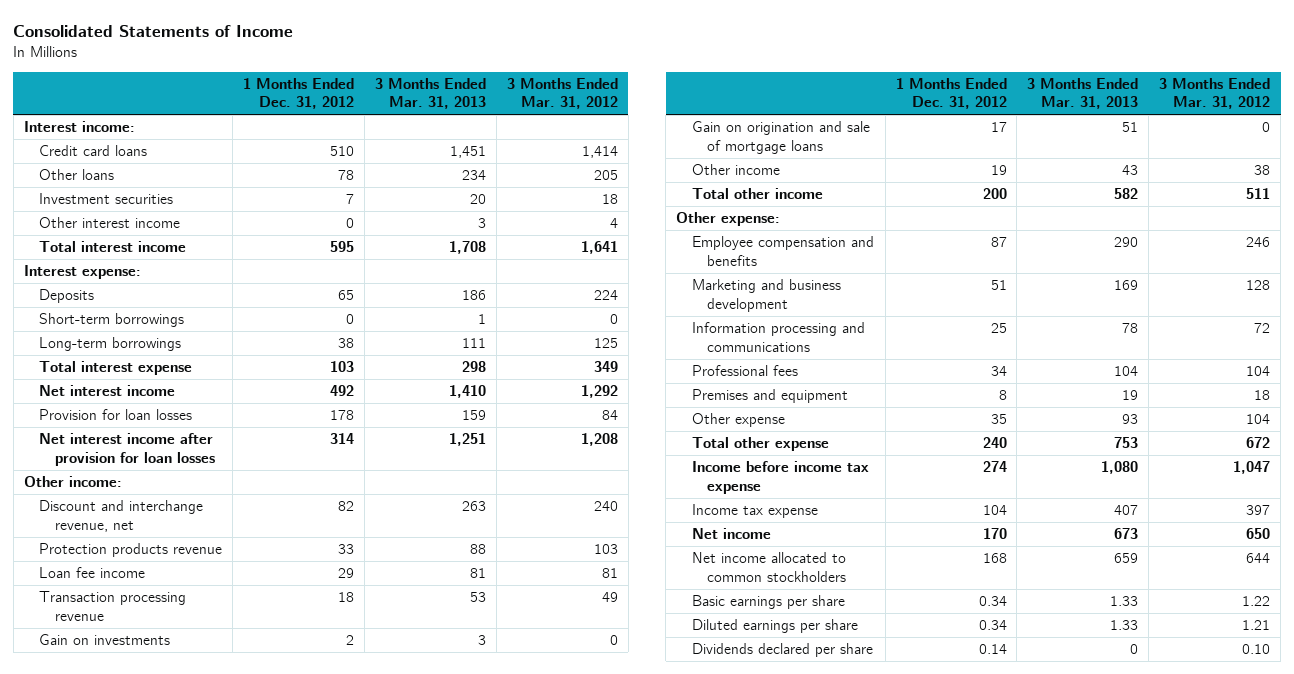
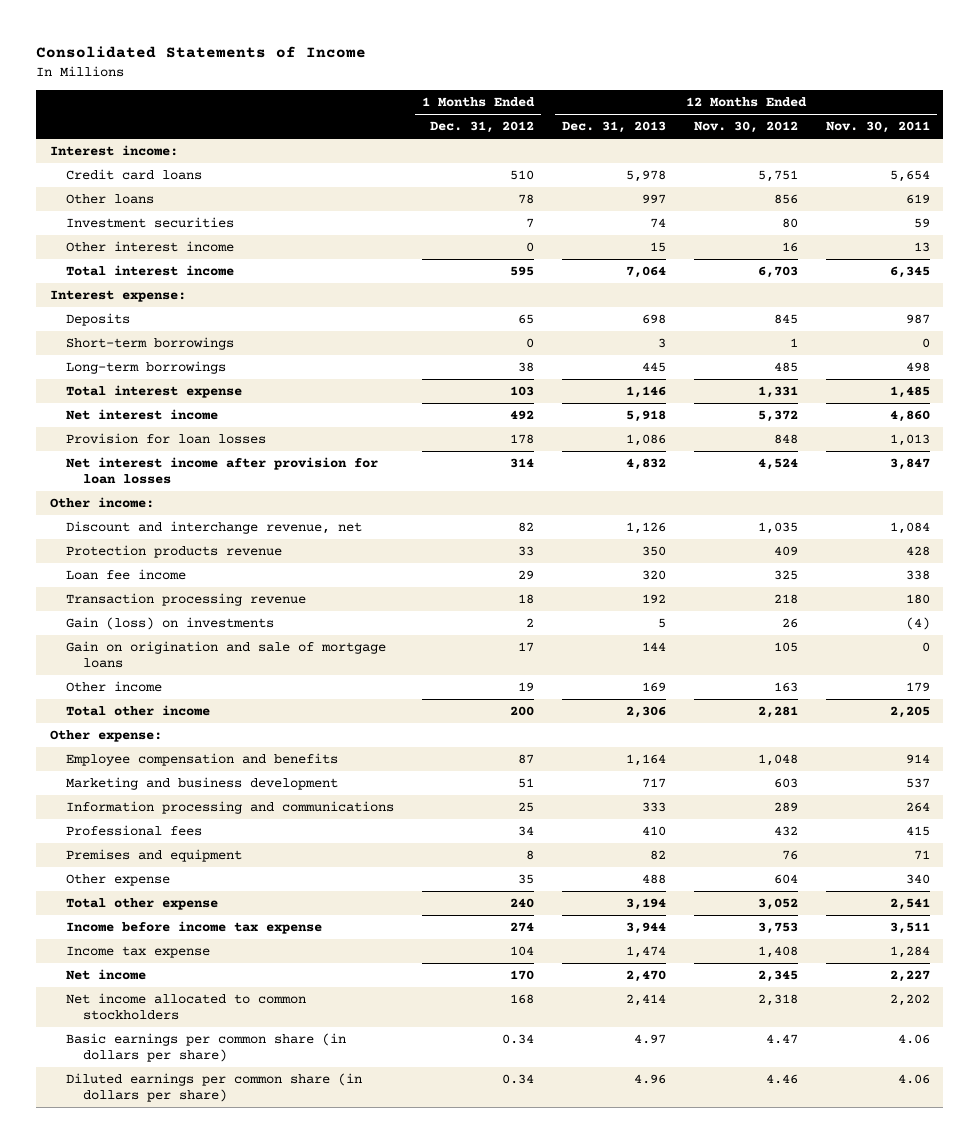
- | 1 Months Ended Dec. 31, 2012 | 3 Months Ended Mar. 31, 2013 | 3 Months Ended Mar. 31, 2012
+ | 1 Months Ended Dec. 31, 2012 | 12 Months Ended Dec. 31, 2013 | 12 Months Ended Nov. 30, 2012 | 12 Months Ended Nov. 30, 2011
- Gain on investments | 2 | 3 | 0
+ Gain (loss) on investments | 2 | 5 | 26 | (4)
- Basic earnings per share | 0.34 | 1.33 | 1.22
- Diluted earnings per share | 0.34 | 1.33 | 1.21
- Dividends declared per share | 0.14 | 0 | 0.10
+ Basic earnings per common share (in dollars per share) | 0.34 | 4.97 | 4.47 | 4.06
+ Diluted earnings per common share (in dollars per share) | 0.34 | 4.96 | 4.46 | 4.06

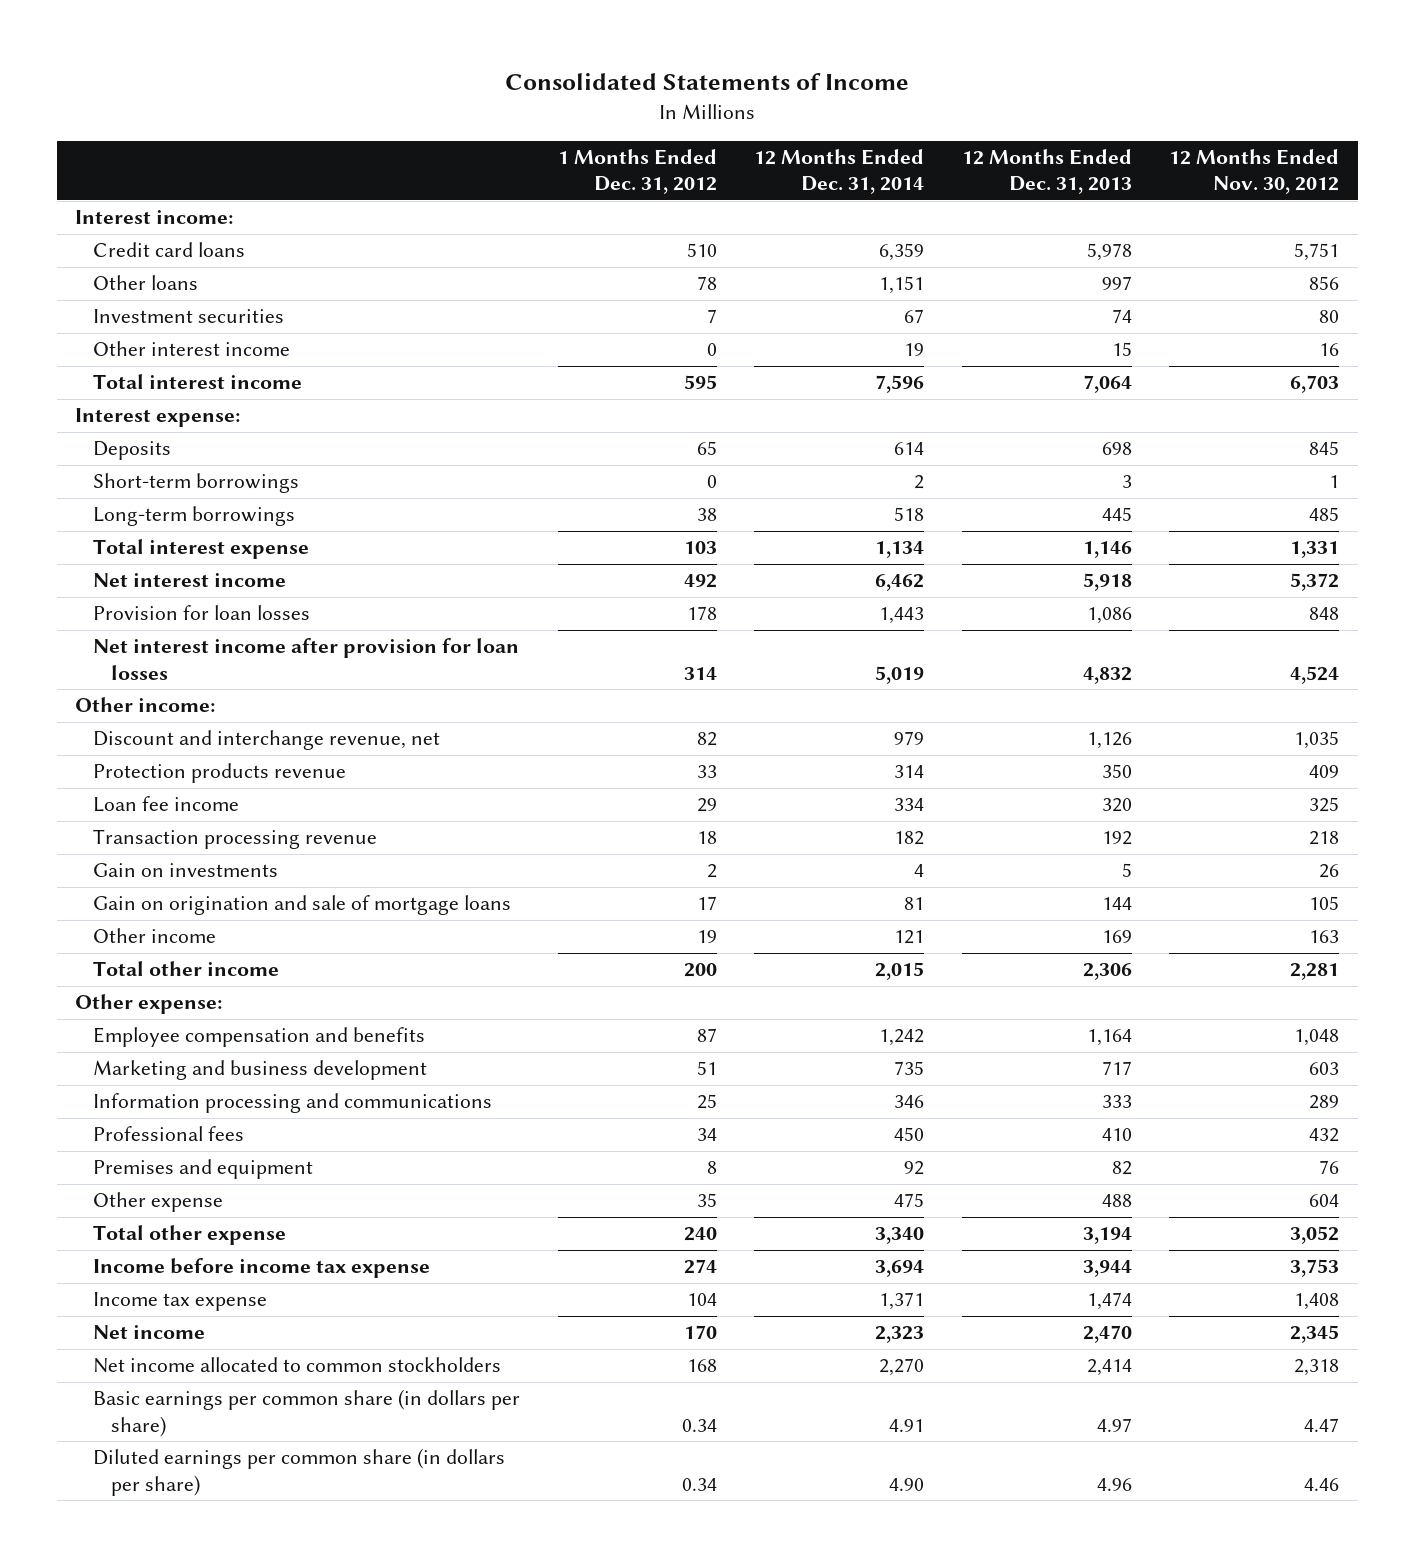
- | 1 Months Ended Dec. 31, 2012 | 12 Months Ended Dec. 31, 2013 | 12 Months Ended Nov. 30, 2012 | 12 Months Ended Nov. 30, 2011
+ | 1 Months Ended Dec. 31, 2012 | 12 Months Ended Dec. 31, 2014 | 12 Months Ended Dec. 31, 2013 | 12 Months Ended Nov. 30, 2012
- Gain (loss) on investments | 2 | 5 | 26 | (4)
+ Gain on investments | 2 | 4 | 5 | 26

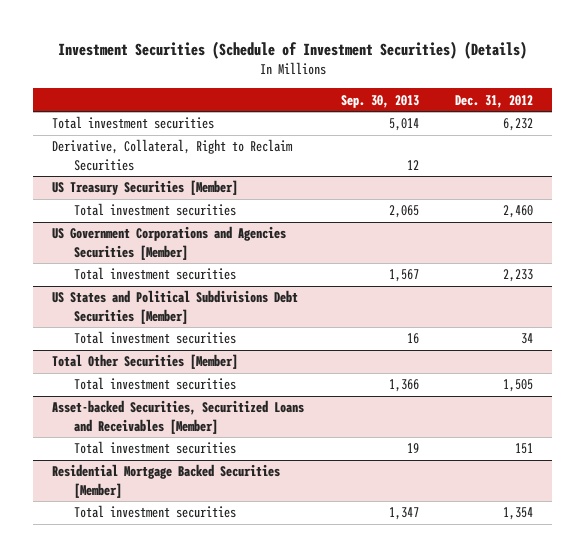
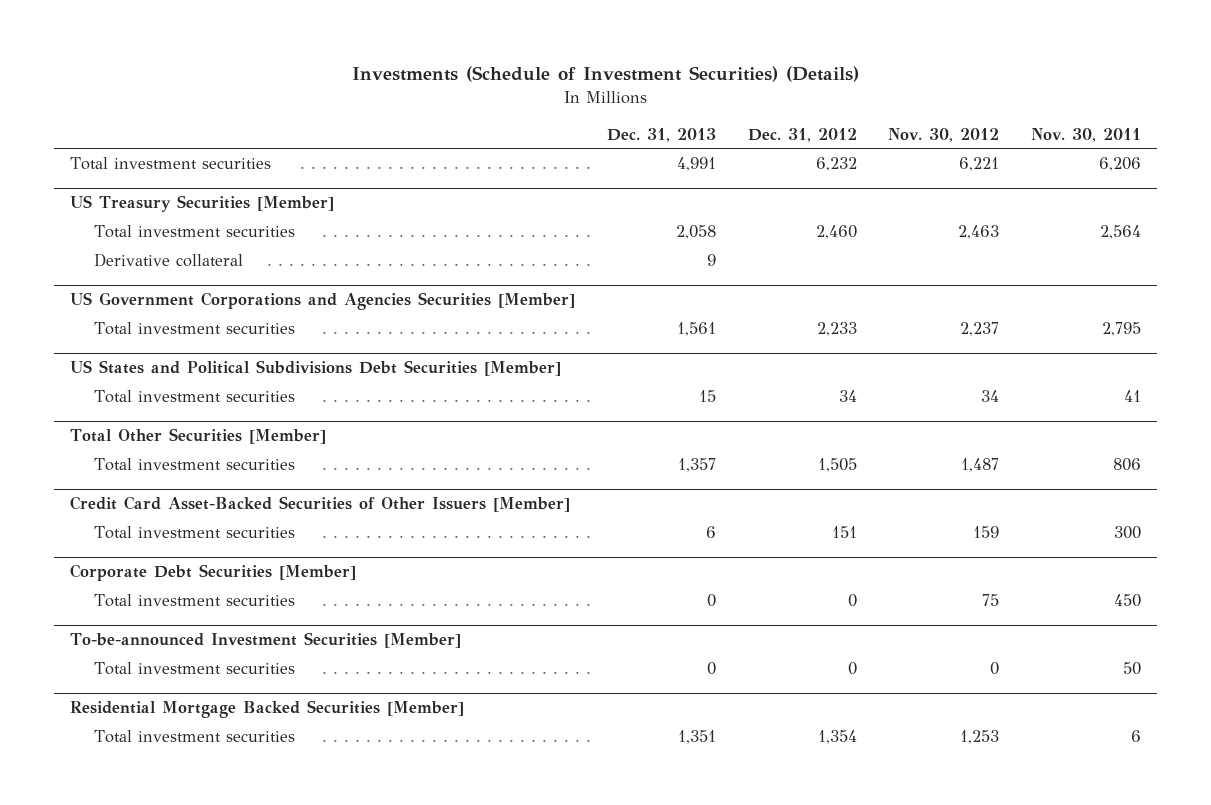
- Investment Securities (Schedule of Investment Securities) (Details)
+ Investments (Schedule of Investment Securities) (Details)
- | Sep. 30, 2013 | Dec. 31, 2012
+ | Dec. 31, 2013 | Dec. 31, 2012 | Nov. 30, 2012 | Nov. 30, 2011
- Derivative, Collateral, Right to Reclaim Securities | 12 |
@ US Treasury Securities [Member]
+ Derivative collateral | 9 | | |
- Asset-backed Securities, Securitized Loans and Receivables [Member]
+ Credit Card Asset-Backed Securities of Other Issuers [Member]
+ Corporate Debt Securities [Member]
+ Total investment securities | 0 | 0 | 75 | 450
+ To-be-announced Investment Securities [Member]
+ Total investment securities | 0 | 0 | 0 | 50

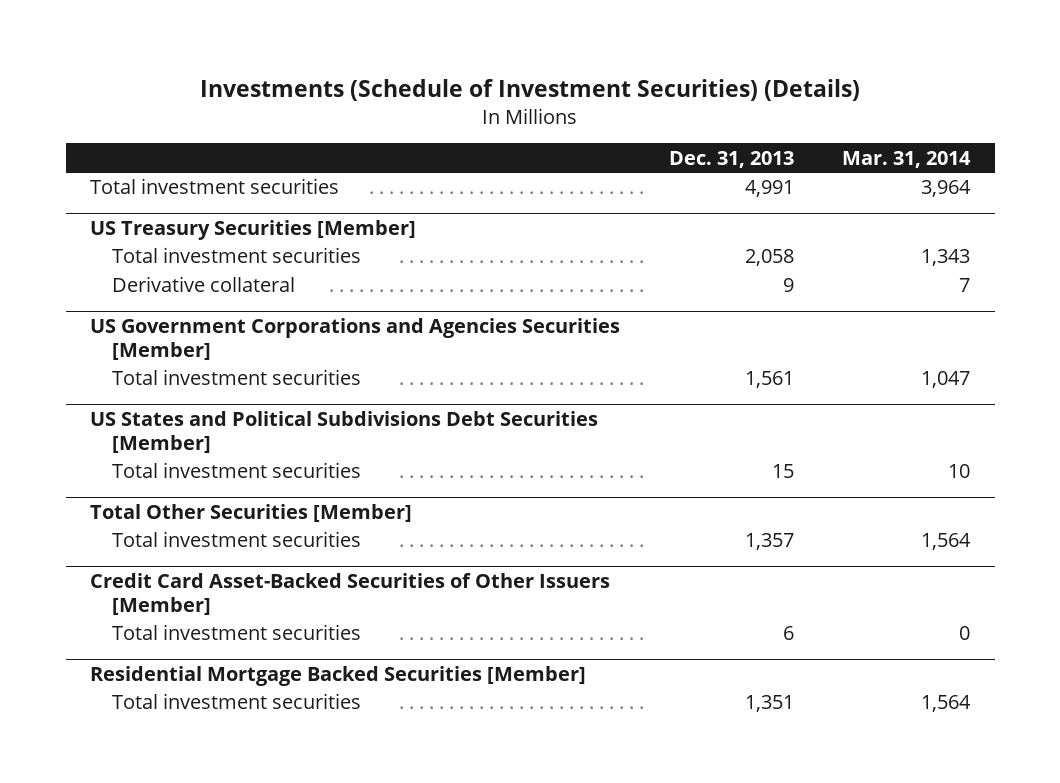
- | Dec. 31, 2013 | Dec. 31, 2012 | Nov. 30, 2012 | Nov. 30, 2011
+ | Dec. 31, 2013 | Mar. 31, 2014
- Corporate Debt Securities [Member]
- Total investment securities | 0 | 0 | 75 | 450
- To-be-announced Investment Securities [Member]
- Total investment securities | 0 | 0 | 0 | 50

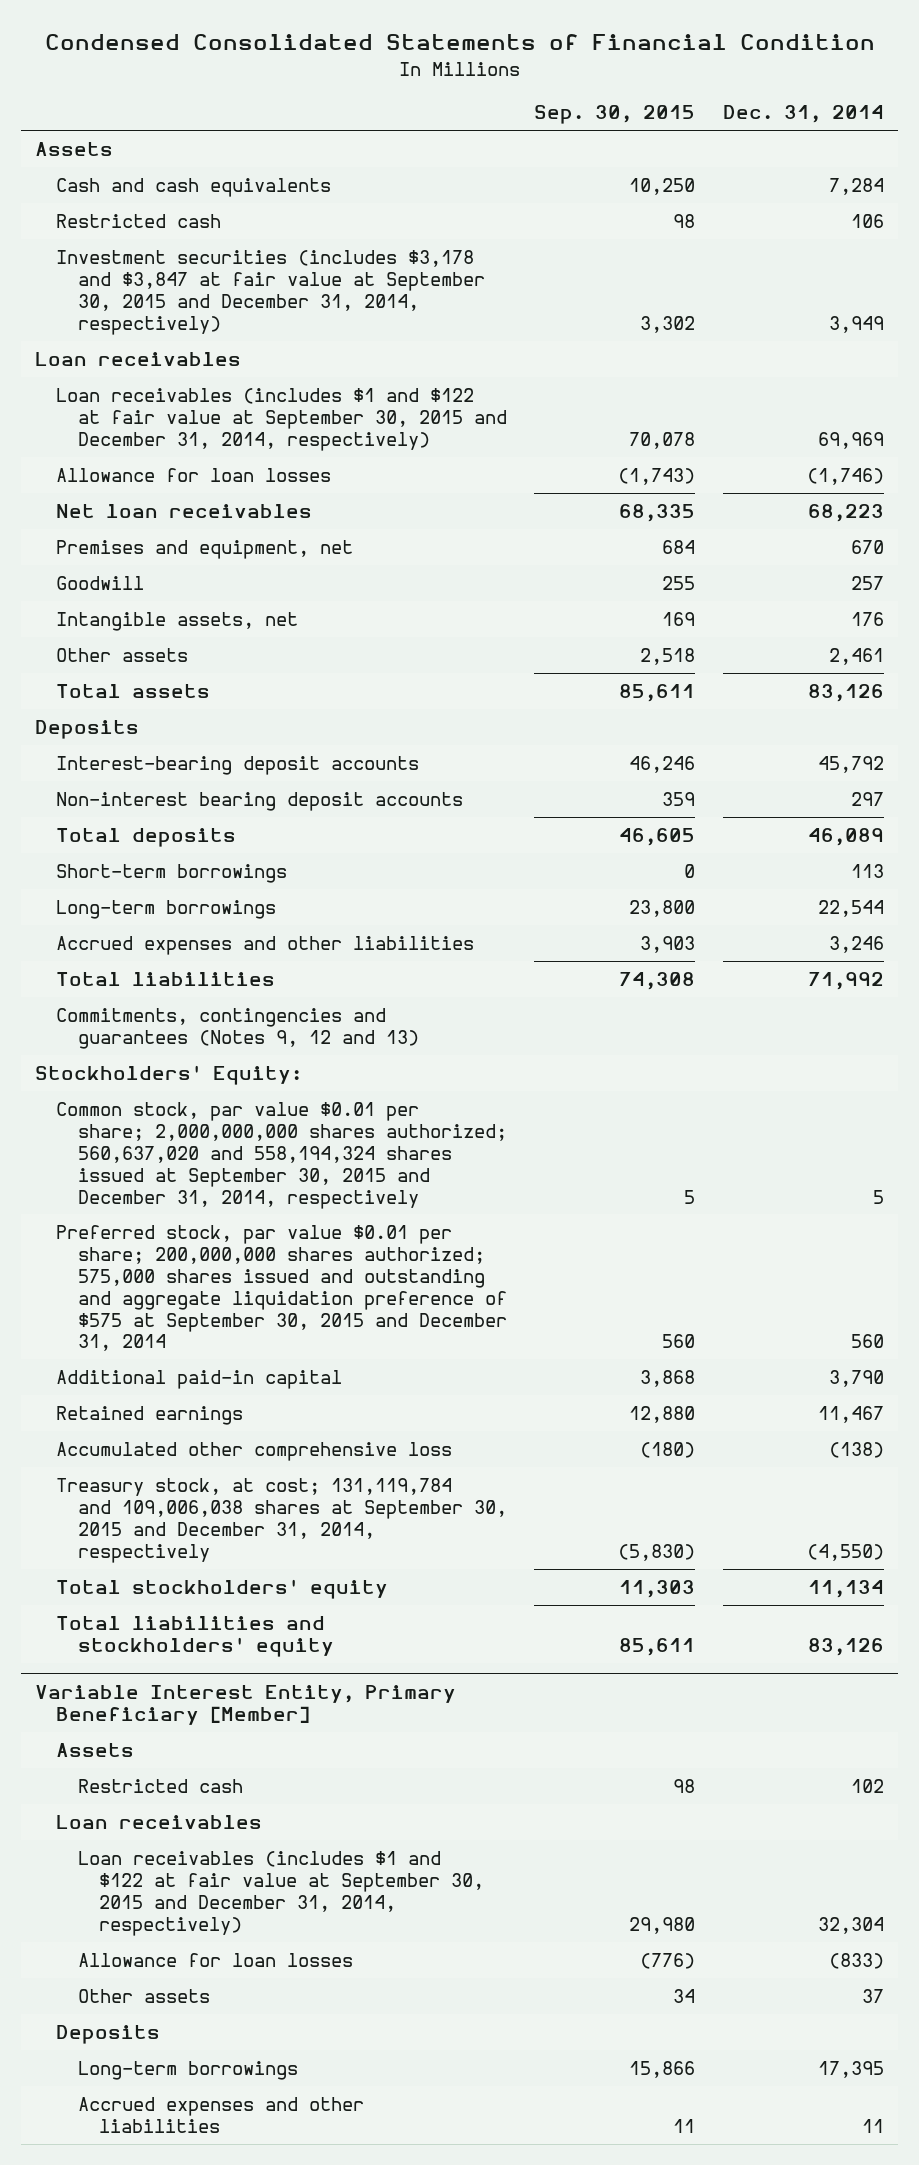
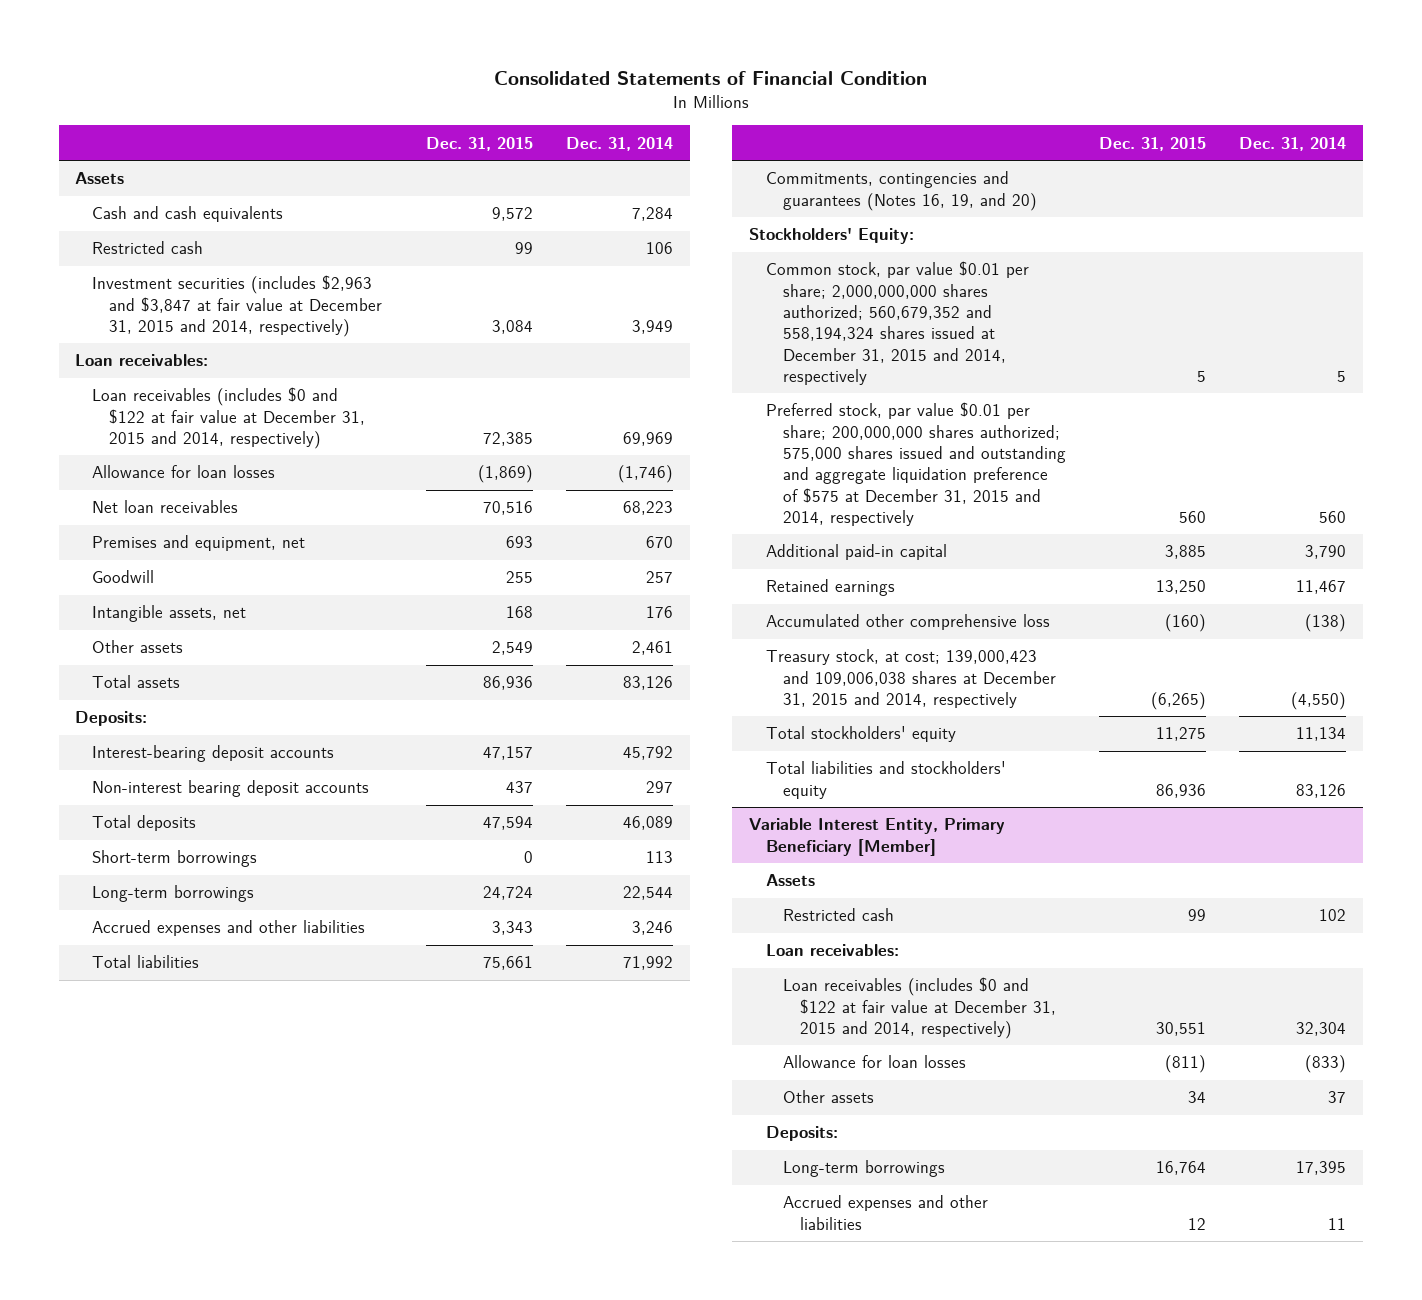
- Condensed Consolidated Statements of Financial Condition
+ Consolidated Statements of Financial Condition
- | Sep. 30, 2015 | Dec. 31, 2014
+ | Dec. 31, 2015 | Dec. 31, 2014
- Investment securities (includes $3,178 and $3,847 at fair value at September 30, 2015 and December 31, 2014, respectively) | 3,302 | 3,949
- Loan receivables
- Loan receivables (includes $1 and $122 at fair value at September 30, 2015 and December 31, 2014, respectively) | 70,078 | 69,969
+ Investment securities (includes $2,963 and $3,847 at fair value at December 31, 2015 and 2014, respectively) | 3,084 | 3,949
+ Loan receivables:
+ Loan receivables (includes $0 and $122 at fair value at December 31, 2015 and 2014, respectively) | 72,385 | 69,969
- Deposits
+ Deposits:
- Commitments, contingencies and guarantees (Notes 9, 12 and 13)
+ Commitments, contingencies and guarantees (Notes 16, 19, and 20)
- Common stock, par value $0.01 per share; 2,000,000,000 shares authorized; 560,637,020 and 558,194,324 shares issued at September 30, 2015 and December 31, 2014, respectively | 5 | 5
- Preferred stock, par value $0.01 per share; 200,000,000 shares authorized; 575,000 shares issued and outstanding and aggregate liquidation preference of $575 at September 30, 2015 and December 31, 2014 | 560 | 560
+ Common stock, par value $0.01 per share; 2,000,000,000 shares authorized; 560,679,352 and 558,194,324 shares issued at December 31, 2015 and 2014, respectively | 5 | 5
+ Preferred stock, par value $0.01 per share; 200,000,000 shares authorized; 575,000 shares issued and outstanding and aggregate liquidation preference of $575 at December 31, 2015 and 2014, respectively | 560 | 560
- Treasury stock, at cost; 131,119,784 and 109,006,038 shares at September 30, 2015 and December 31, 2014, respectively | (5,830) | (4,550)
+ Treasury stock, at cost; 139,000,423 and 109,006,038 shares at December 31, 2015 and 2014, respectively | (6,265) | (4,550)
@ Variable Interest Entity, Primary Beneficiary [Member]
- Loan receivables
- Loan receivables (includes $1 and $122 at fair value at September 30, 2015 and December 31, 2014, respectively) | 29,980 | 32,304
+ Loan receivables:
+ Loan receivables (includes $0 and $122 at fair value at December 31, 2015 and 2014, respectively) | 30,551 | 32,304
- Deposits
+ Deposits:

